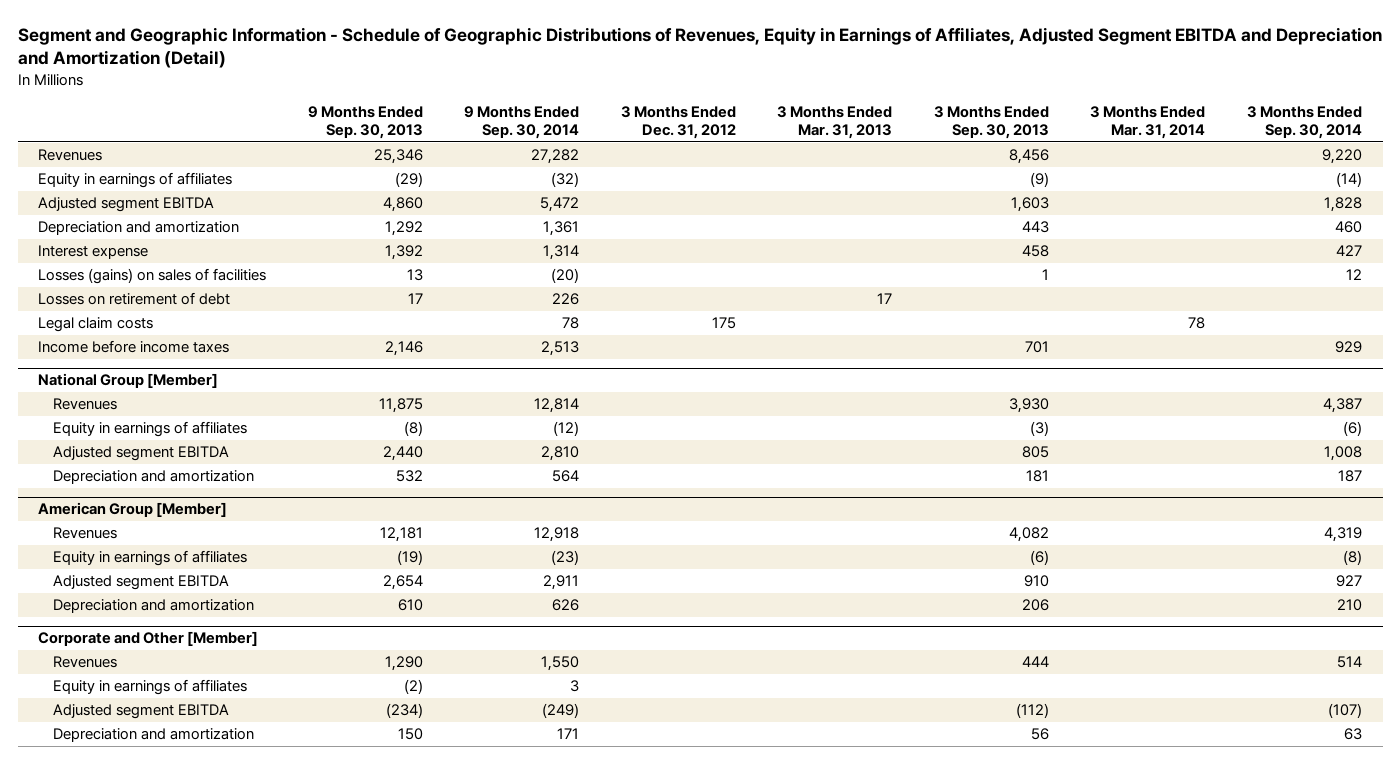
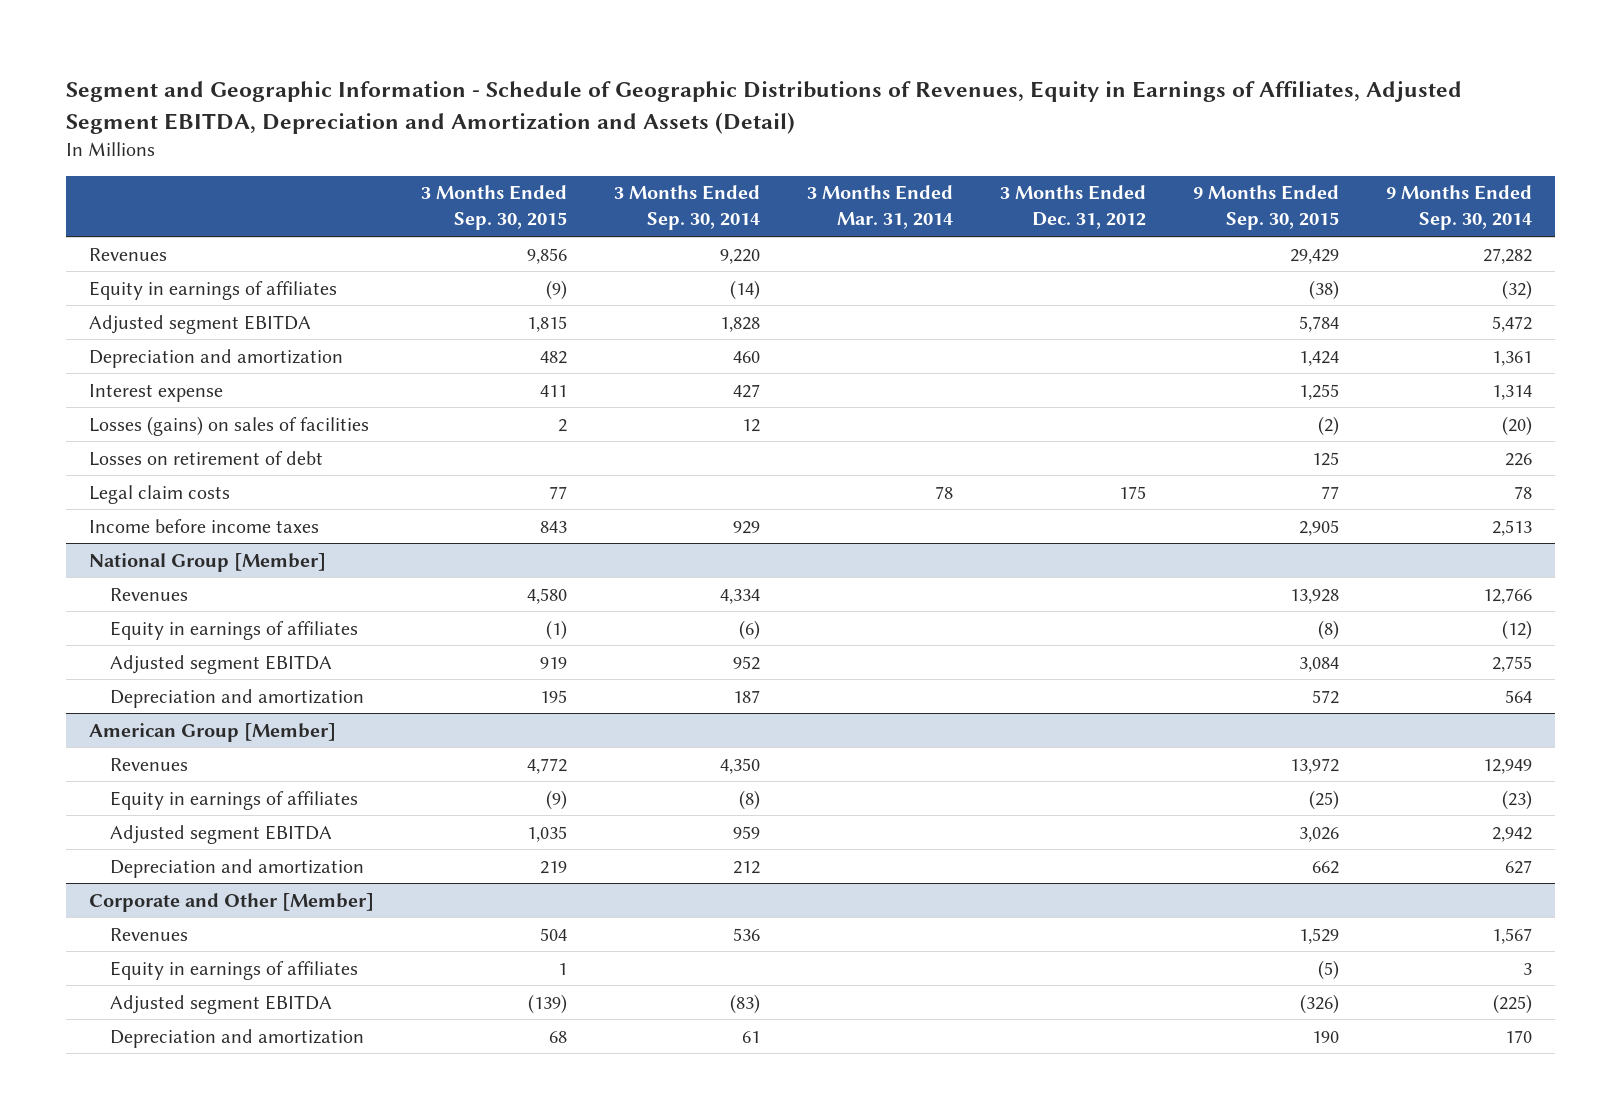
- Segment and Geographic Information - Schedule of Geographic Distributions of Revenues, Equity in Earnings of Affiliates, Adjusted Segment EBITDA and Depreciation and Amortization (Detail)
+ Segment and Geographic Information - Schedule of Geographic Distributions of Revenues, Equity in Earnings of Affiliates, Adjusted Segment EBITDA, Depreciation and Amortization and Assets (Detail)
- | 9 Months Ended Sep. 30, 2013 | 9 Months Ended Sep. 30, 2014 | 3 Months Ended Dec. 31, 2012 | 3 Months Ended Mar. 31, 2013 | 3 Months Ended Sep. 30, 2013 | 3 Months Ended Mar. 31, 2014 | 3 Months Ended Sep. 30, 2014
+ | 3 Months Ended Sep. 30, 2015 | 3 Months Ended Sep. 30, 2014 | 3 Months Ended Mar. 31, 2014 | 3 Months Ended Dec. 31, 2012 | 9 Months Ended Sep. 30, 2015 | 9 Months Ended Sep. 30, 2014
@ National Group [Member]
- Revenues | 11,875 | 12,814 | | | 3,930 | | 4,387
+ Revenues | 4,580 | 4,334 | | | 13,928 | 12,766
- Adjusted segment EBITDA | 2,440 | 2,810 | | | 805 | | 1,008
+ Adjusted segment EBITDA | 919 | 952 | | | 3,084 | 2,755
@ American Group [Member]
- Revenues | 12,181 | 12,918 | | | 4,082 | | 4,319
+ Revenues | 4,772 | 4,350 | | | 13,972 | 12,949
- Adjusted segment EBITDA | 2,654 | 2,911 | | | 910 | | 927
- Depreciation and amortization | 610 | 626 | | | 206 | | 210
+ Adjusted segment EBITDA | 1,035 | 959 | | | 3,026 | 2,942
+ Depreciation and amortization | 219 | 212 | | | 662 | 627
@ Corporate and Other [Member]
- Revenues | 1,290 | 1,550 | | | 444 | | 514
+ Revenues | 504 | 536 | | | 1,529 | 1,567
- Adjusted segment EBITDA | (234) | (249) | | | (112) | | (107)
- Depreciation and amortization | 150 | 171 | | | 56 | | 63
+ Adjusted segment EBITDA | (139) | (83) | | | (326) | (225)
+ Depreciation and amortization | 68 | 61 | | | 190 | 170

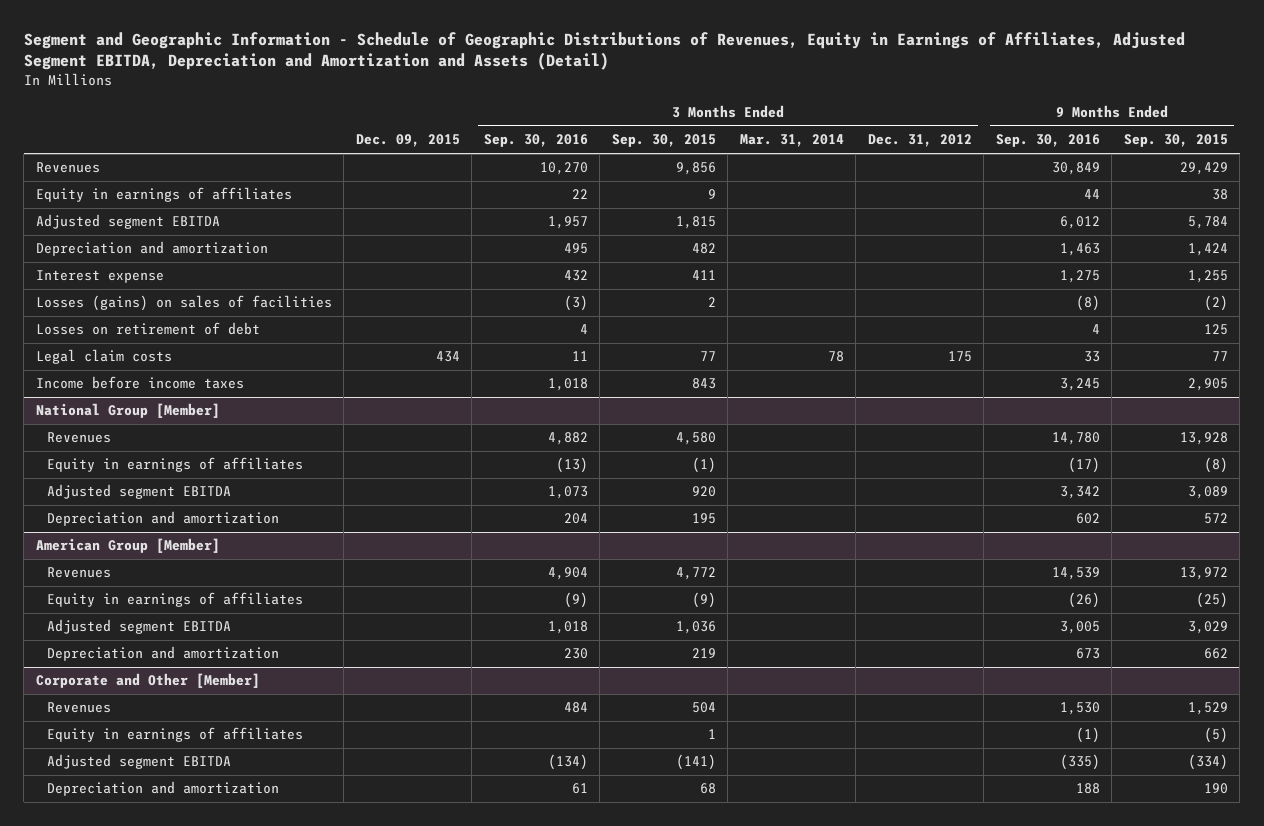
- | 3 Months Ended Sep. 30, 2015 | 3 Months Ended Sep. 30, 2014 | 3 Months Ended Mar. 31, 2014 | 3 Months Ended Dec. 31, 2012 | 9 Months Ended Sep. 30, 2015 | 9 Months Ended Sep. 30, 2014
+ | Dec. 09, 2015 | 3 Months Ended Sep. 30, 2016 | 3 Months Ended Sep. 30, 2015 | 3 Months Ended Mar. 31, 2014 | 3 Months Ended Dec. 31, 2012 | 9 Months Ended Sep. 30, 2016 | 9 Months Ended Sep. 30, 2015
- Equity in earnings of affiliates | (9) | (14) | | | (38) | (32)
+ Equity in earnings of affiliates | | 22 | 9 | | | 44 | 38
@ National Group [Member]
- Adjusted segment EBITDA | 919 | 952 | | | 3,084 | 2,755
+ Adjusted segment EBITDA | | 1,073 | 920 | | | 3,342 | 3,089
@ American Group [Member]
- Adjusted segment EBITDA | 1,035 | 959 | | | 3,026 | 2,942
+ Adjusted segment EBITDA | | 1,018 | 1,036 | | | 3,005 | 3,029
@ Corporate and Other [Member]
- Adjusted segment EBITDA | (139) | (83) | | | (326) | (225)
+ Adjusted segment EBITDA | | (134) | (141) | | | (335) | (334)

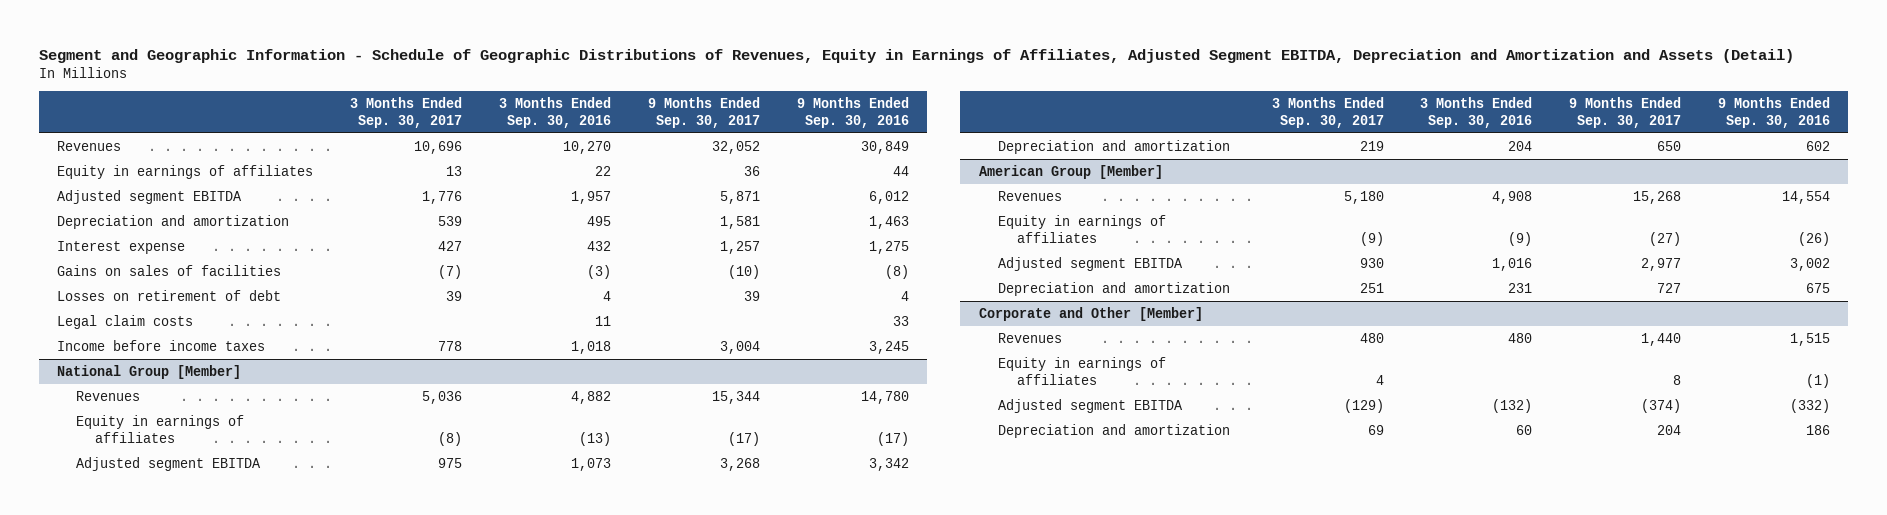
- | Dec. 09, 2015 | 3 Months Ended Sep. 30, 2016 | 3 Months Ended Sep. 30, 2015 | 3 Months Ended Mar. 31, 2014 | 3 Months Ended Dec. 31, 2012 | 9 Months Ended Sep. 30, 2016 | 9 Months Ended Sep. 30, 2015
+ | 3 Months Ended Sep. 30, 2017 | 3 Months Ended Sep. 30, 2016 | 9 Months Ended Sep. 30, 2017 | 9 Months Ended Sep. 30, 2016
- Losses (gains) on sales of facilities | | (3) | 2 | | | (8) | (2)
+ Gains on sales of facilities | (7) | (3) | (10) | (8)
@ American Group [Member]
- Revenues | | 4,904 | 4,772 | | | 14,539 | 13,972
+ Revenues | 5,180 | 4,908 | 15,268 | 14,554
- Adjusted segment EBITDA | | 1,018 | 1,036 | | | 3,005 | 3,029
- Depreciation and amortization | | 230 | 219 | | | 673 | 662
+ Adjusted segment EBITDA | 930 | 1,016 | 2,977 | 3,002
+ Depreciation and amortization | 251 | 231 | 727 | 675
@ Corporate and Other [Member]
- Revenues | | 484 | 504 | | | 1,530 | 1,529
+ Revenues | 480 | 480 | 1,440 | 1,515
- Adjusted segment EBITDA | | (134) | (141) | | | (335) | (334)
- Depreciation and amortization | | 61 | 68 | | | 188 | 190
+ Adjusted segment EBITDA | (129) | (132) | (374) | (332)
+ Depreciation and amortization | 69 | 60 | 204 | 186

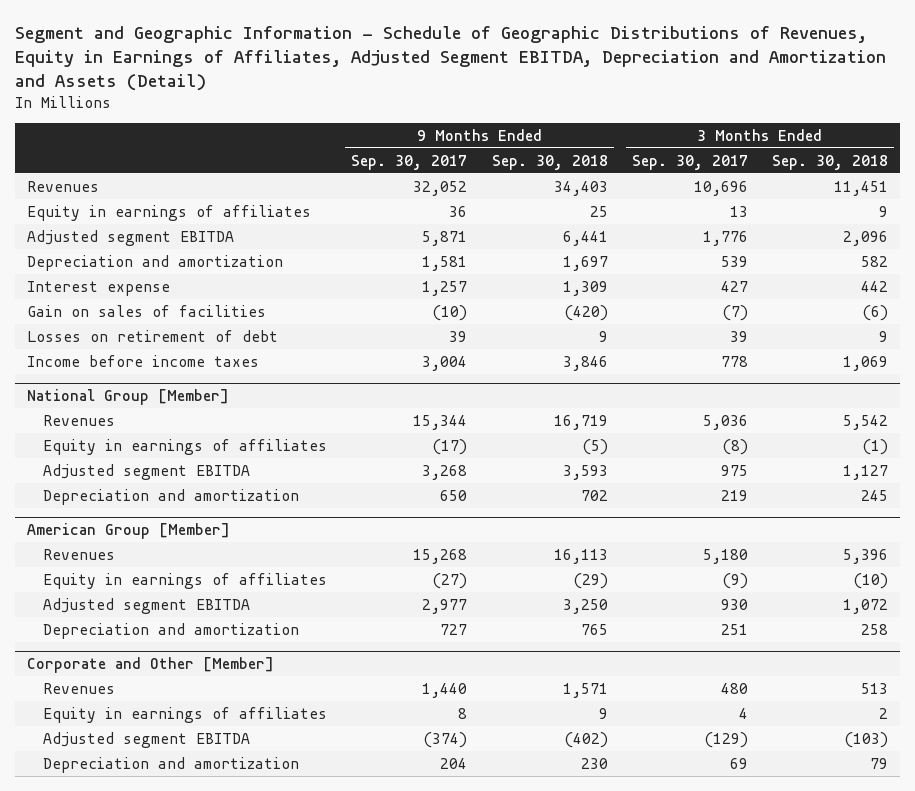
- | 3 Months Ended Sep. 30, 2017 | 3 Months Ended Sep. 30, 2016 | 9 Months Ended Sep. 30, 2017 | 9 Months Ended Sep. 30, 2016
+ | 9 Months Ended Sep. 30, 2017 | 9 Months Ended Sep. 30, 2018 | 3 Months Ended Sep. 30, 2017 | 3 Months Ended Sep. 30, 2018
- Gains on sales of facilities | (7) | (3) | (10) | (8)
+ Gain on sales of facilities | (10) | (420) | (7) | (6)
- Legal claim costs | | 11 | | 33

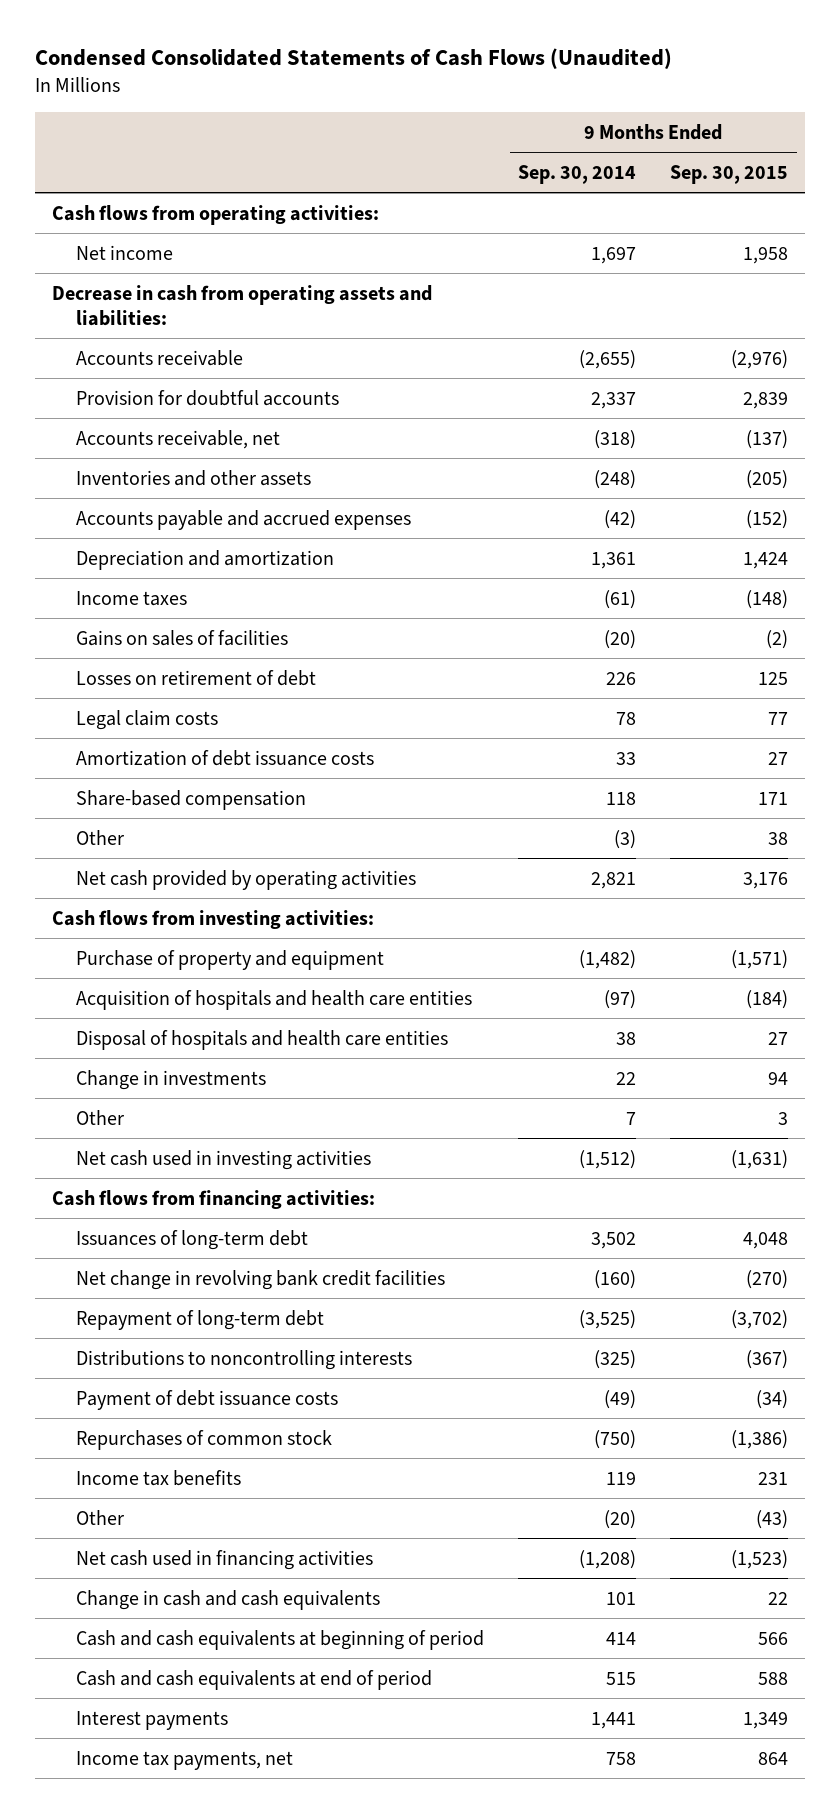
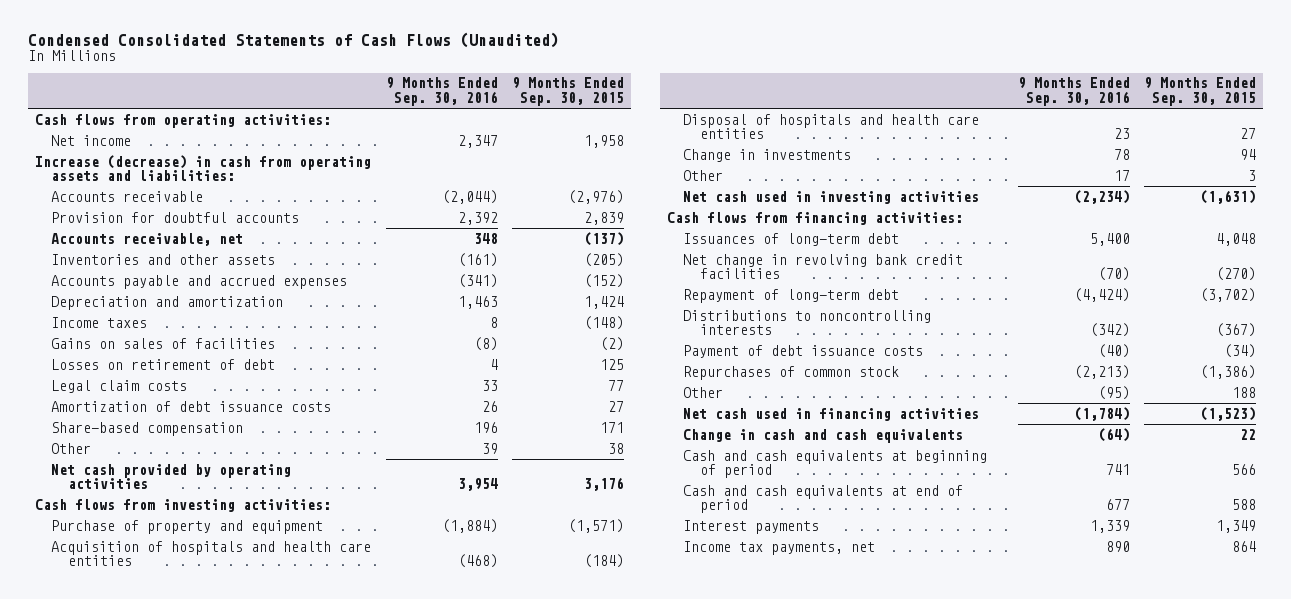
- | 9 Months Ended Sep. 30, 2014 | 9 Months Ended Sep. 30, 2015
+ | 9 Months Ended Sep. 30, 2016 | 9 Months Ended Sep. 30, 2015
- Decrease in cash from operating assets and liabilities:
+ Increase (decrease) in cash from operating assets and liabilities:
- Income tax benefits | 119 | 231
- Other | (20) | (43)
+ Other | (95) | 188

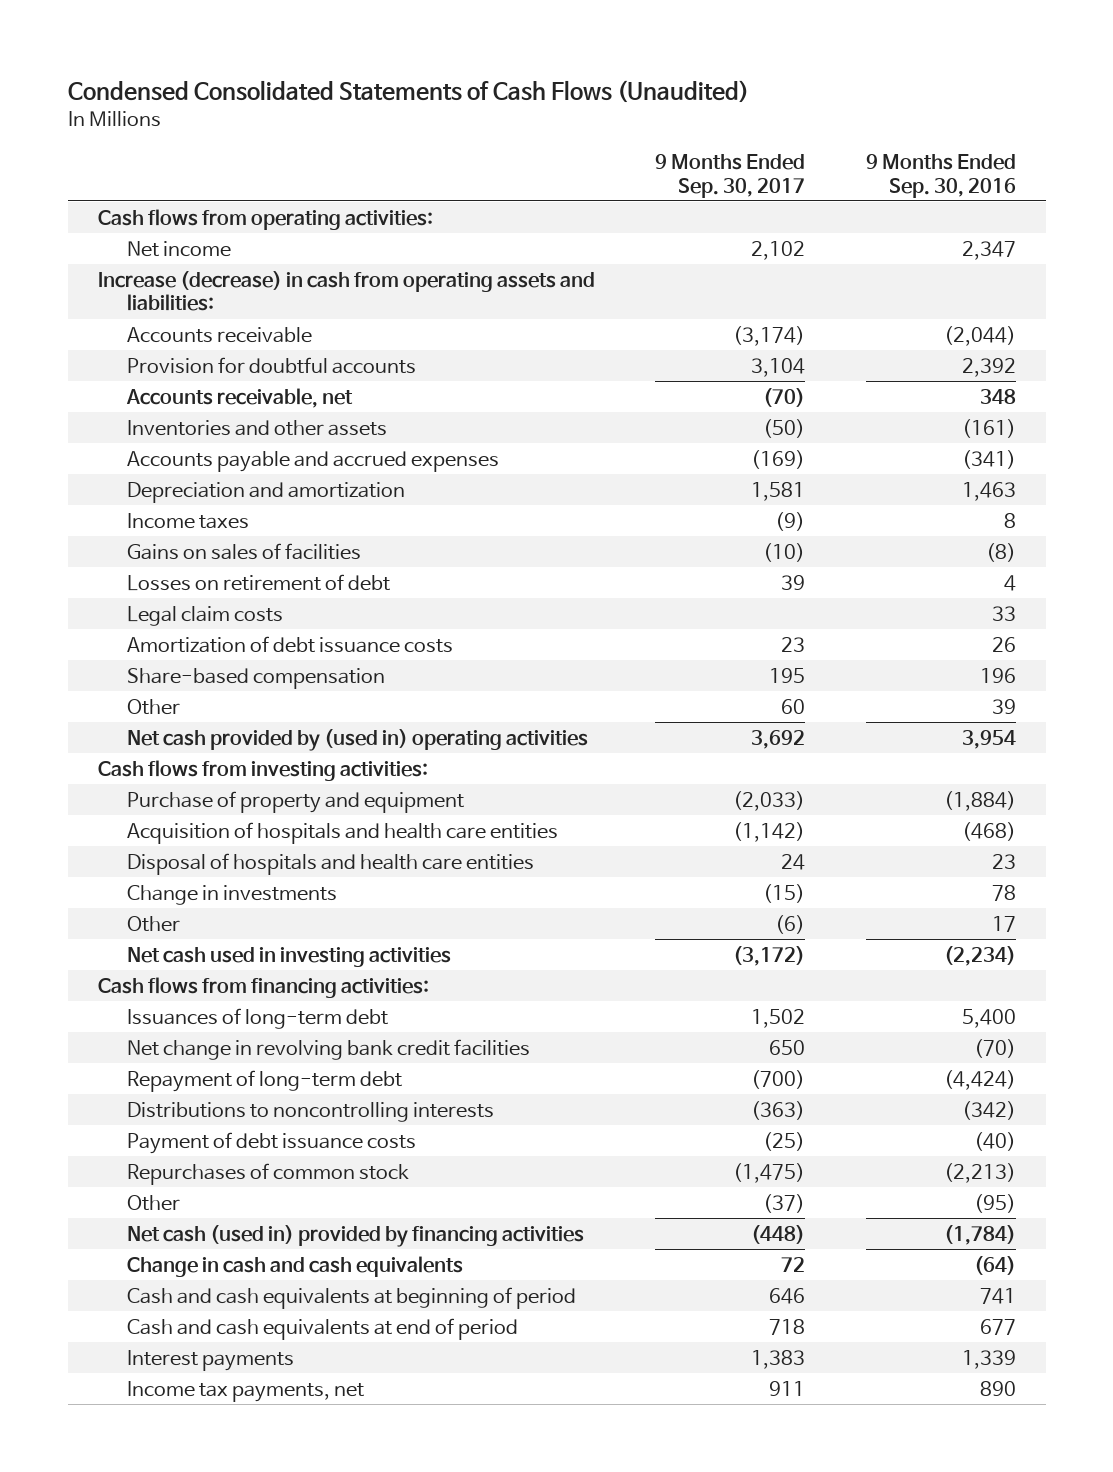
- | 9 Months Ended Sep. 30, 2016 | 9 Months Ended Sep. 30, 2015
+ | 9 Months Ended Sep. 30, 2017 | 9 Months Ended Sep. 30, 2016
- Net cash provided by operating activities | 3,954 | 3,176
+ Net cash provided by (used in) operating activities | 3,692 | 3,954
- Net cash used in financing activities | (1,784) | (1,523)
+ Net cash (used in) provided by financing activities | (448) | (1,784)

